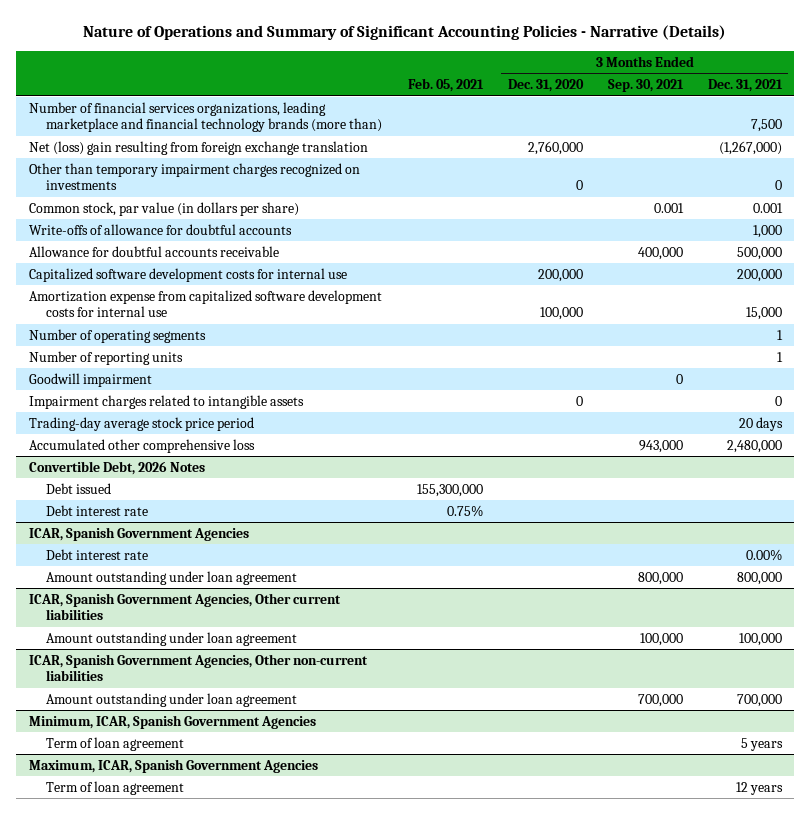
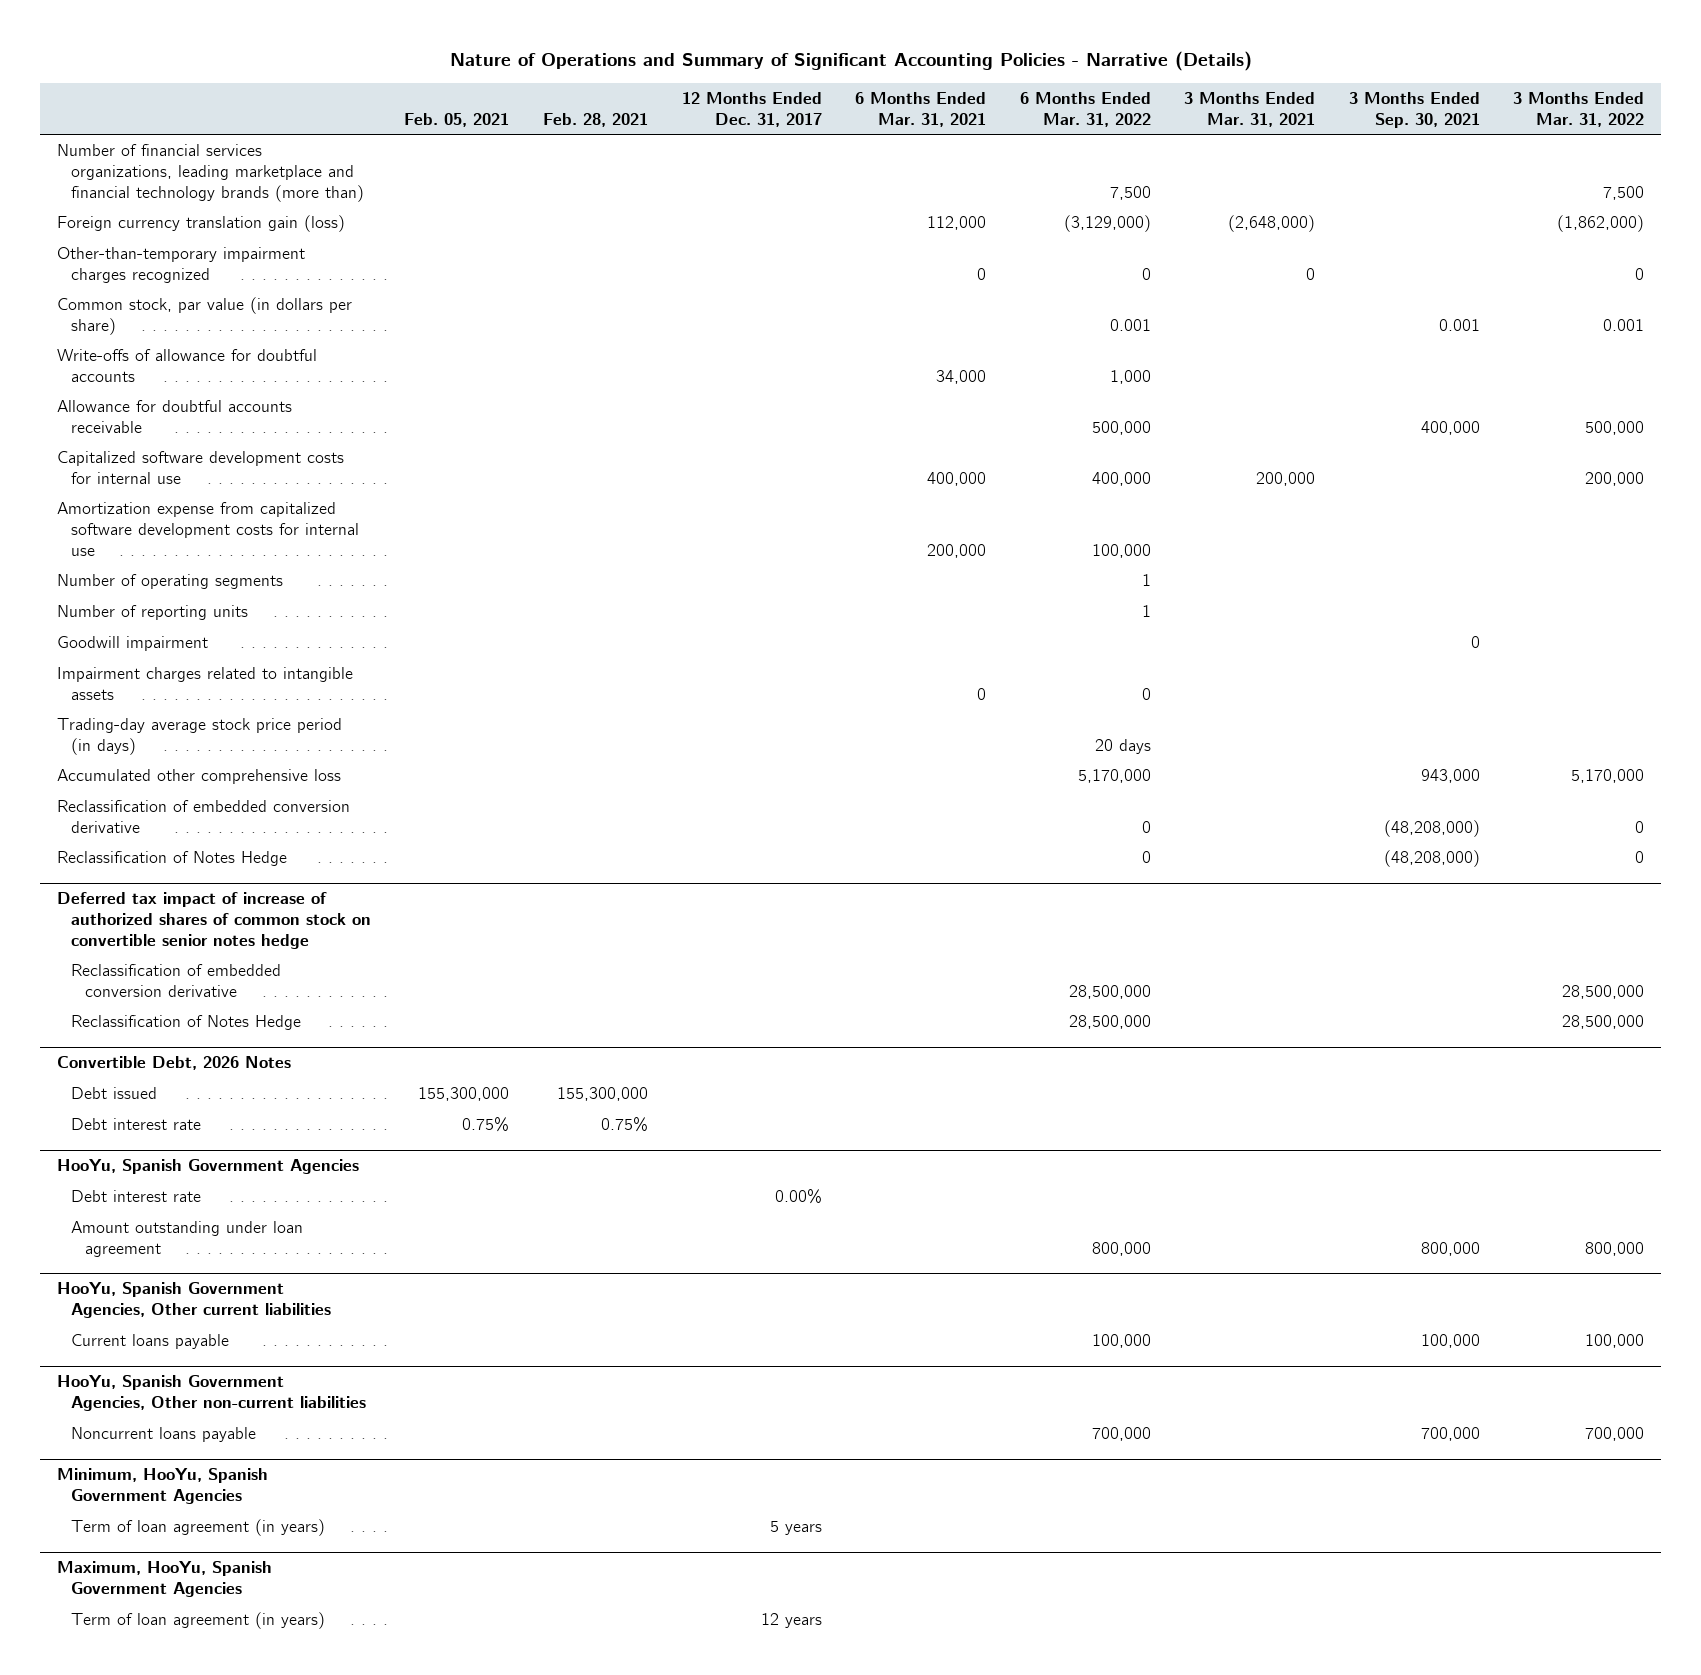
- | Feb. 05, 2021 | 3 Months Ended Dec. 31, 2020 | 3 Months Ended Sep. 30, 2021 | 3 Months Ended Dec. 31, 2021
+ | Feb. 05, 2021 | Feb. 28, 2021 | 12 Months Ended Dec. 31, 2017 | 6 Months Ended Mar. 31, 2021 | 6 Months Ended Mar. 31, 2022 | 3 Months Ended Mar. 31, 2021 | 3 Months Ended Sep. 30, 2021 | 3 Months Ended Mar. 31, 2022
- Net (loss) gain resulting from foreign exchange translation | | 2,760,000 | | (1,267,000)
- Other than temporary impairment charges recognized on investments | | 0 | | 0
+ Foreign currency translation gain (loss) | | | | 112,000 | (3,129,000) | (2,648,000) | | (1,862,000)
+ Other-than-temporary impairment charges recognized | | | | 0 | 0 | 0 | | 0
- Trading-day average stock price period | | | | 20 days
+ Trading-day average stock price period (in days) | | | | | 20 days | | |
+ Reclassification of embedded conversion derivative | | | | | 0 | | (48,208,000) | 0
+ Reclassification of Notes Hedge | | | | | 0 | | (48,208,000) | 0
+ Deferred tax impact of increase of authorized shares of common stock on convertible senior notes hedge
+ Reclassification of embedded conversion derivative | | | | | 28,500,000 | | | 28,500,000
+ Reclassification of Notes Hedge | | | | | 28,500,000 | | | 28,500,000
- ICAR, Spanish Government Agencies
+ HooYu, Spanish Government Agencies
- ICAR, Spanish Government Agencies, Other current liabilities
- Amount outstanding under loan agreement | | | 100,000 | 100,000
- ICAR, Spanish Government Agencies, Other non-current liabilities
- Amount outstanding under loan agreement | | | 700,000 | 700,000
- Minimum, ICAR, Spanish Government Agencies
- Term of loan agreement | | | | 5 years
- Maximum, ICAR, Spanish Government Agencies
- Term of loan agreement | | | | 12 years
+ HooYu, Spanish Government Agencies, Other current liabilities
+ Current loans payable | | | | | 100,000 | | 100,000 | 100,000
+ HooYu, Spanish Government Agencies, Other non-current liabilities
+ Noncurrent loans payable | | | | | 700,000 | | 700,000 | 700,000
+ Minimum, HooYu, Spanish Government Agencies
+ Term of loan agreement (in years) | | | 5 years | | | | |
+ Maximum, HooYu, Spanish Government Agencies
+ Term of loan agreement (in years) | | | 12 years | | | | |

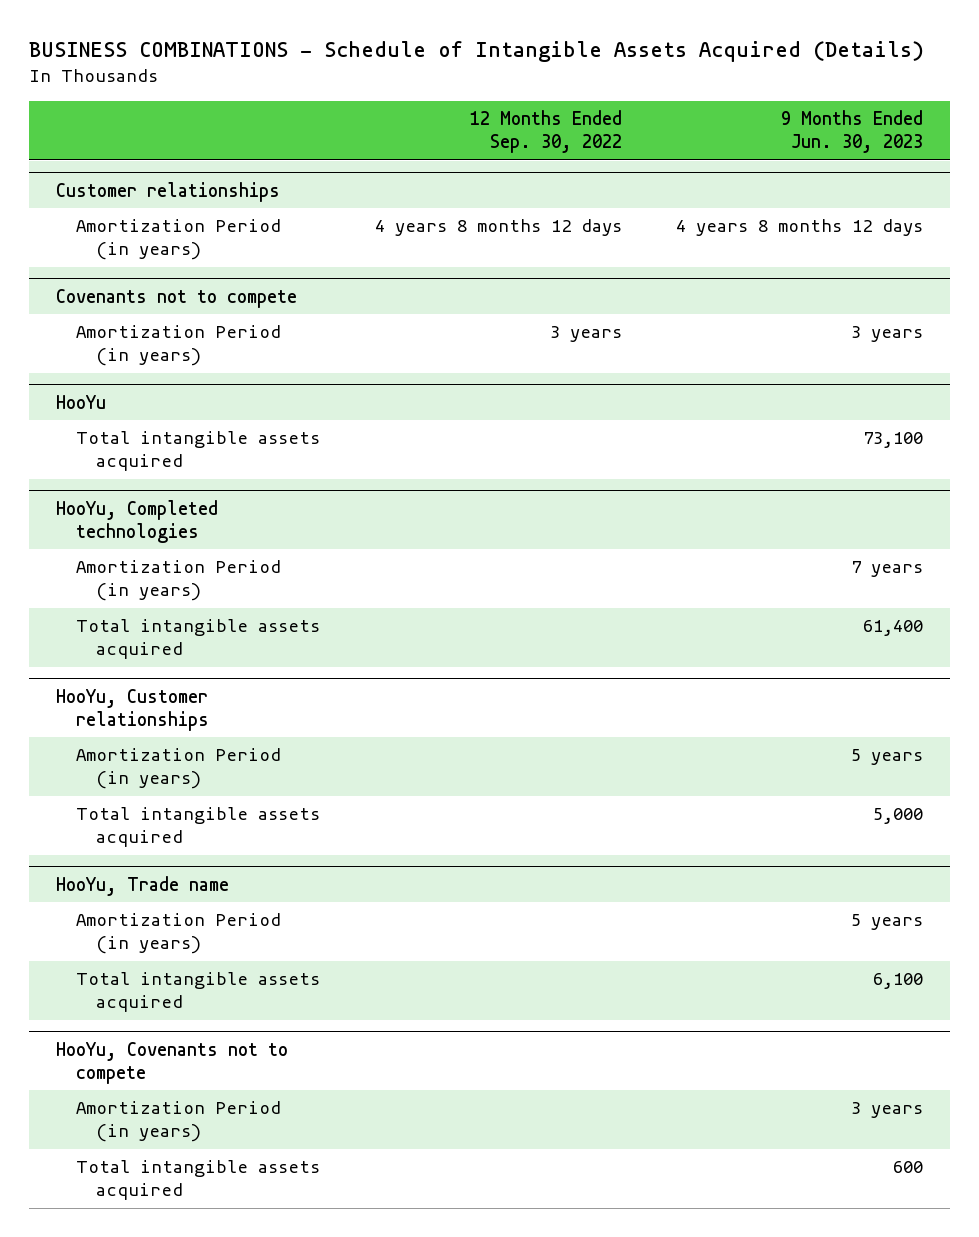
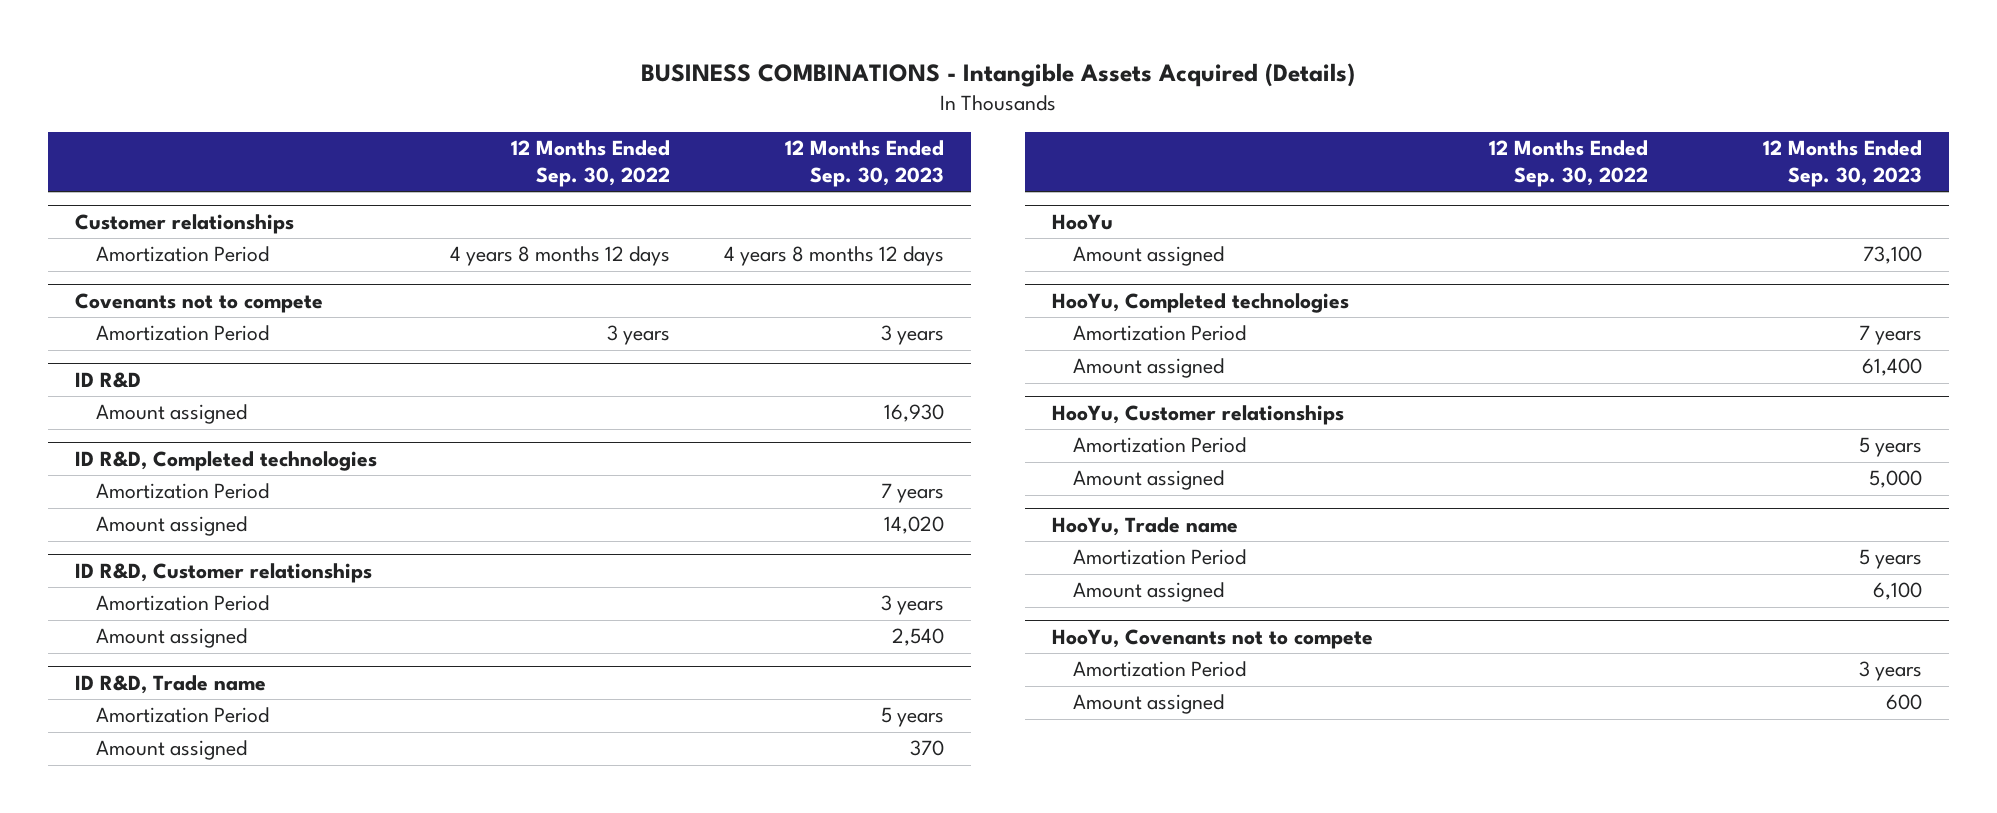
- BUSINESS COMBINATIONS - Schedule of Intangible Assets Acquired (Details)
+ BUSINESS COMBINATIONS - Intangible Assets Acquired (Details)
- | 12 Months Ended Sep. 30, 2022 | 9 Months Ended Jun. 30, 2023
+ | 12 Months Ended Sep. 30, 2022 | 12 Months Ended Sep. 30, 2023
@ Customer relationships
- Amortization Period (in years) | 4 years 8 months 12 days | 4 years 8 months 12 days
+ Amortization Period | 4 years 8 months 12 days | 4 years 8 months 12 days
@ Covenants not to compete
- Amortization Period (in years) | 3 years | 3 years
+ Amortization Period | 3 years | 3 years
+ ID R&D
+ Amount assigned | | 16,930
+ ID R&D, Completed technologies
+ Amortization Period | | 7 years
+ Amount assigned | | 14,020
+ ID R&D, Customer relationships
+ Amortization Period | | 3 years
+ Amount assigned | | 2,540
+ ID R&D, Trade name
+ Amortization Period | | 5 years
+ Amount assigned | | 370
@ HooYu
- Total intangible assets acquired | | 73,100
+ Amount assigned | | 73,100
@ HooYu, Completed technologies
- Amortization Period (in years) | | 7 years
- Total intangible assets acquired | | 61,400
+ Amortization Period | | 7 years
+ Amount assigned | | 61,400
@ HooYu, Customer relationships
- Amortization Period (in years) | | 5 years
- Total intangible assets acquired | | 5,000
+ Amortization Period | | 5 years
+ Amount assigned | | 5,000
@ HooYu, Trade name
- Amortization Period (in years) | | 5 years
- Total intangible assets acquired | | 6,100
+ Amortization Period | | 5 years
+ Amount assigned | | 6,100
@ HooYu, Covenants not to compete
- Amortization Period (in years) | | 3 years
- Total intangible assets acquired | | 600
+ Amortization Period | | 3 years
+ Amount assigned | | 600

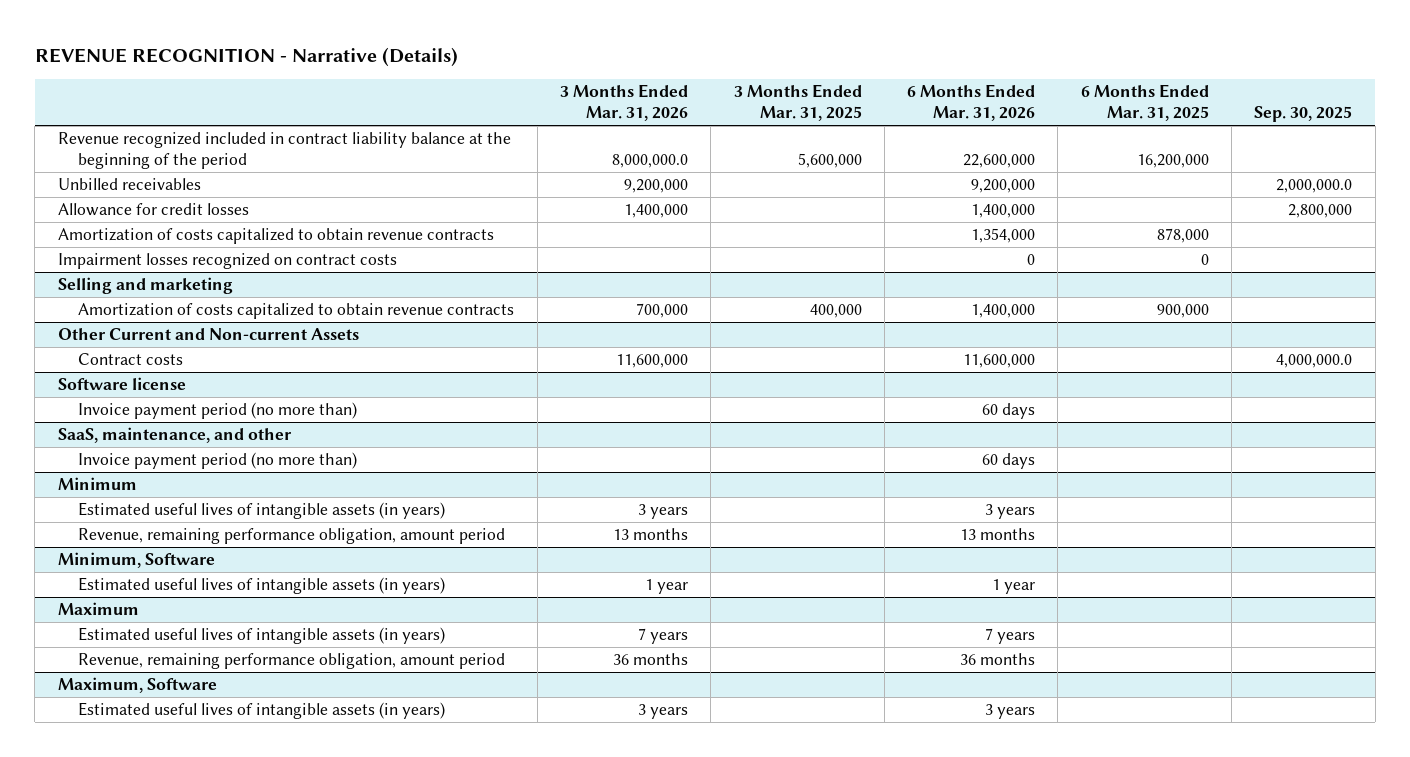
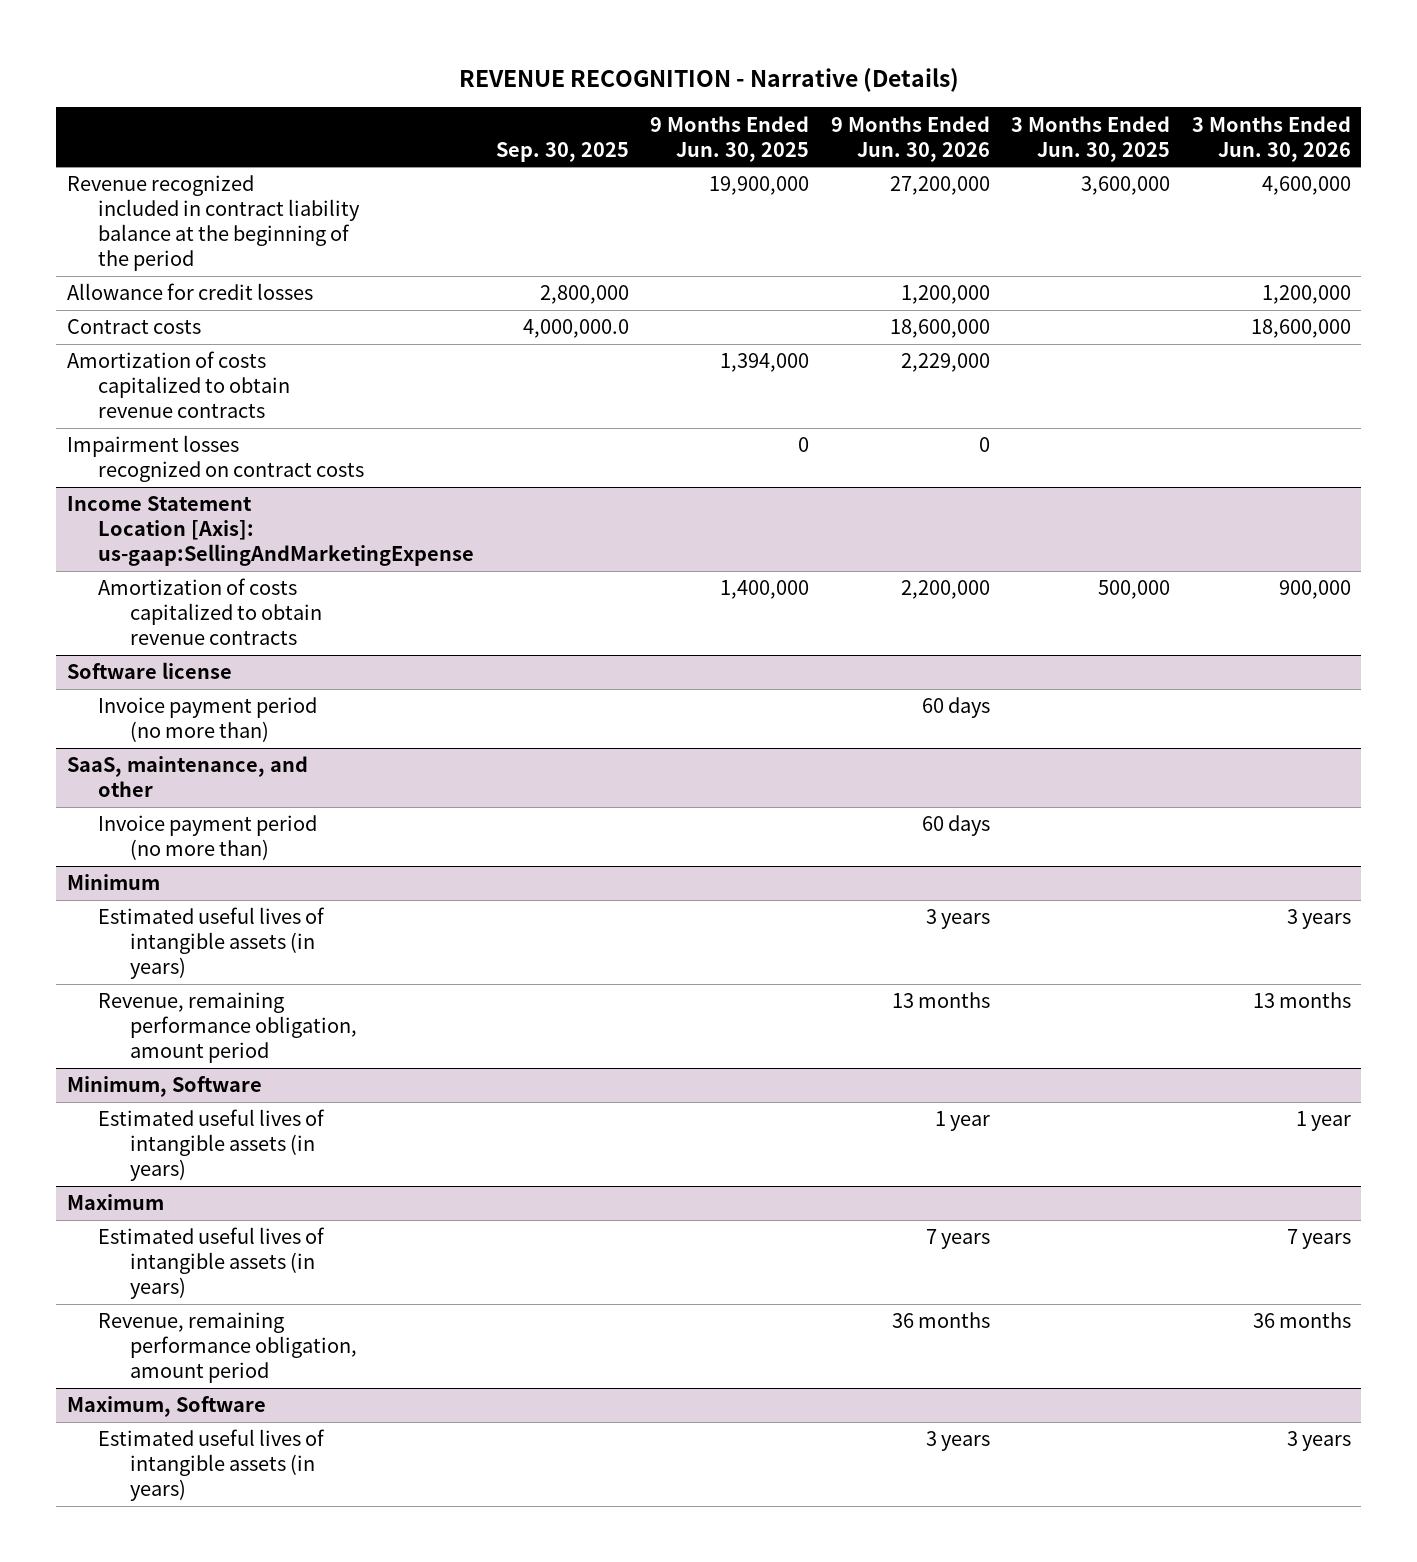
- | 3 Months Ended Mar. 31, 2026 | 3 Months Ended Mar. 31, 2025 | 6 Months Ended Mar. 31, 2026 | 6 Months Ended Mar. 31, 2025 | Sep. 30, 2025
+ | Sep. 30, 2025 | 9 Months Ended Jun. 30, 2025 | 9 Months Ended Jun. 30, 2026 | 3 Months Ended Jun. 30, 2025 | 3 Months Ended Jun. 30, 2026
- Unbilled receivables | 9,200,000 | | 9,200,000 | | 2,000,000.0
+ Contract costs | 4,000,000.0 | | 18,600,000 | | 18,600,000
- Selling and marketing
- Amortization of costs capitalized to obtain revenue contracts | 700,000 | 400,000 | 1,400,000 | 900,000 |
- Other Current and Non-current Assets
- Contract costs | 11,600,000 | | 11,600,000 | | 4,000,000.0
+ Income Statement Location [Axis]: us-gaap:SellingAndMarketingExpense
+ Amortization of costs capitalized to obtain revenue contracts | | 1,400,000 | 2,200,000 | 500,000 | 900,000

